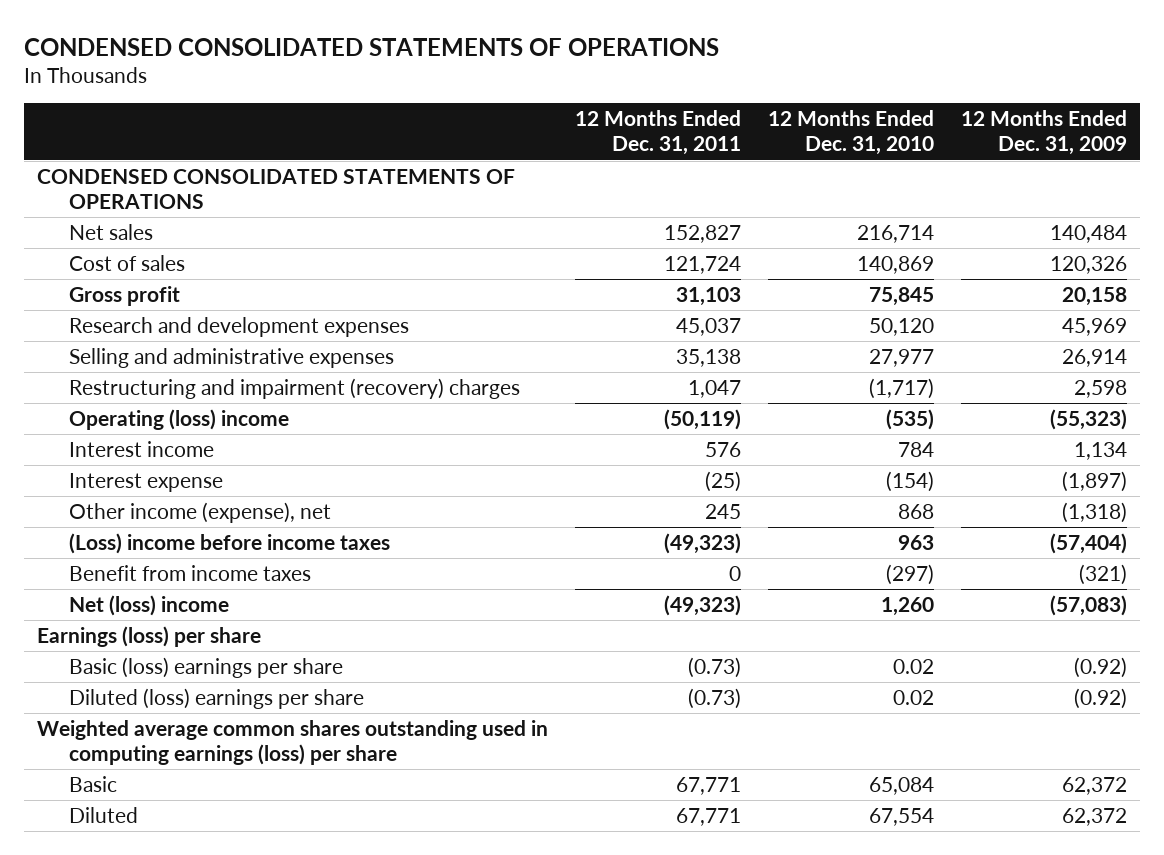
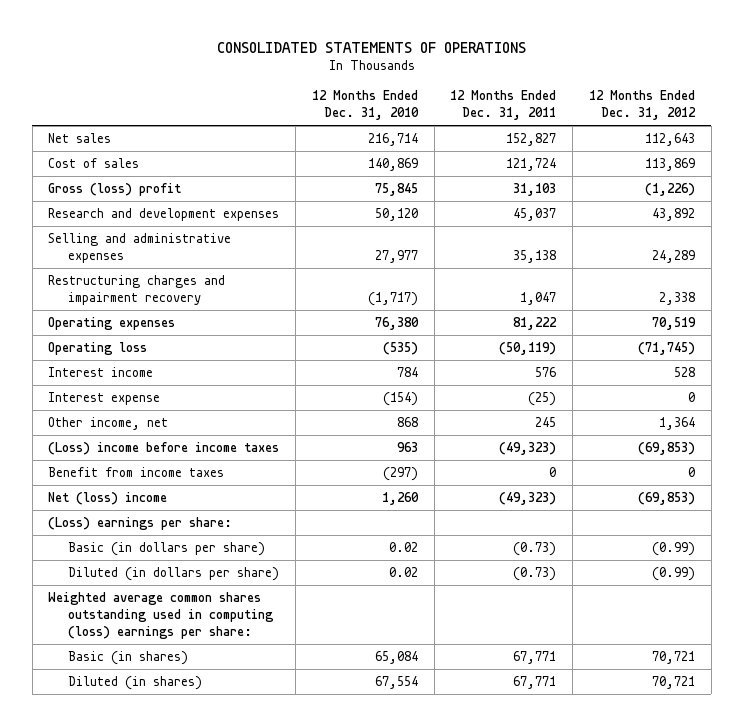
- CONDENSED CONSOLIDATED STATEMENTS OF OPERATIONS
+ CONSOLIDATED STATEMENTS OF OPERATIONS
- | 12 Months Ended Dec. 31, 2011 | 12 Months Ended Dec. 31, 2010 | 12 Months Ended Dec. 31, 2009
+ | 12 Months Ended Dec. 31, 2010 | 12 Months Ended Dec. 31, 2011 | 12 Months Ended Dec. 31, 2012
- CONDENSED CONSOLIDATED STATEMENTS OF OPERATIONS
- Gross profit | 31,103 | 75,845 | 20,158
+ Gross (loss) profit | 75,845 | 31,103 | (1,226)
- Restructuring and impairment (recovery) charges | 1,047 | (1,717) | 2,598
- Operating (loss) income | (50,119) | (535) | (55,323)
+ Restructuring charges and impairment recovery | (1,717) | 1,047 | 2,338
+ Operating expenses | 76,380 | 81,222 | 70,519
+ Operating loss | (535) | (50,119) | (71,745)
- Other income (expense), net | 245 | 868 | (1,318)
+ Other income, net | 868 | 245 | 1,364
- Earnings (loss) per share
- Basic (loss) earnings per share | (0.73) | 0.02 | (0.92)
- Diluted (loss) earnings per share | (0.73) | 0.02 | (0.92)
- Weighted average common shares outstanding used in computing earnings (loss) per share
- Basic | 67,771 | 65,084 | 62,372
- Diluted | 67,771 | 67,554 | 62,372
+ (Loss) earnings per share:
+ Basic (in dollars per share) | 0.02 | (0.73) | (0.99)
+ Diluted (in dollars per share) | 0.02 | (0.73) | (0.99)
+ Weighted average common shares outstanding used in computing (loss) earnings per share:
+ Basic (in shares) | 65,084 | 67,771 | 70,721
+ Diluted (in shares) | 67,554 | 67,771 | 70,721

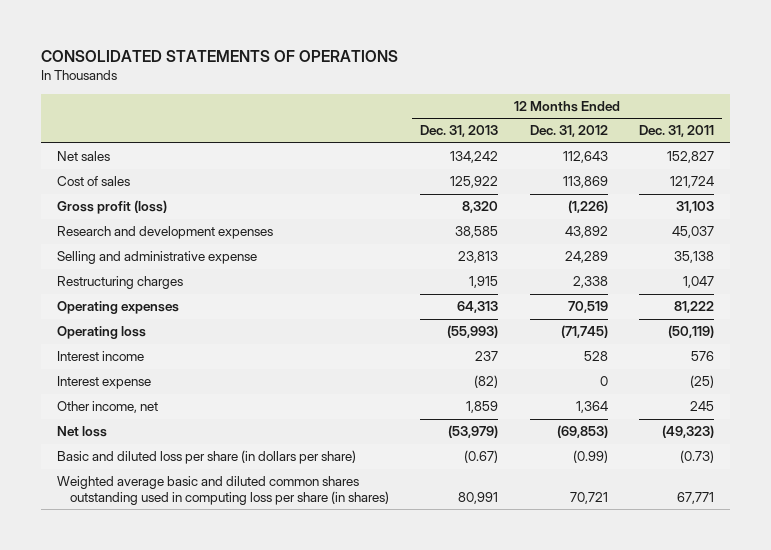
- | 12 Months Ended Dec. 31, 2010 | 12 Months Ended Dec. 31, 2011 | 12 Months Ended Dec. 31, 2012
+ | 12 Months Ended Dec. 31, 2013 | 12 Months Ended Dec. 31, 2012 | 12 Months Ended Dec. 31, 2011
- Gross (loss) profit | 75,845 | 31,103 | (1,226)
+ Gross profit (loss) | 8,320 | (1,226) | 31,103
- Selling and administrative expenses | 27,977 | 35,138 | 24,289
- Restructuring charges and impairment recovery | (1,717) | 1,047 | 2,338
+ Selling and administrative expense | 23,813 | 24,289 | 35,138
+ Restructuring charges | 1,915 | 2,338 | 1,047
- (Loss) income before income taxes | 963 | (49,323) | (69,853)
- Benefit from income taxes | (297) | 0 | 0
- Net (loss) income | 1,260 | (49,323) | (69,853)
- (Loss) earnings per share:
- Basic (in dollars per share) | 0.02 | (0.73) | (0.99)
- Diluted (in dollars per share) | 0.02 | (0.73) | (0.99)
- Weighted average common shares outstanding used in computing (loss) earnings per share:
- Basic (in shares) | 65,084 | 67,771 | 70,721
- Diluted (in shares) | 67,554 | 67,771 | 70,721
+ Net loss | (53,979) | (69,853) | (49,323)
+ Basic and diluted loss per share (in dollars per share) | (0.67) | (0.99) | (0.73)
+ Weighted average basic and diluted common shares outstanding used in computing loss per share (in shares) | 80,991 | 70,721 | 67,771

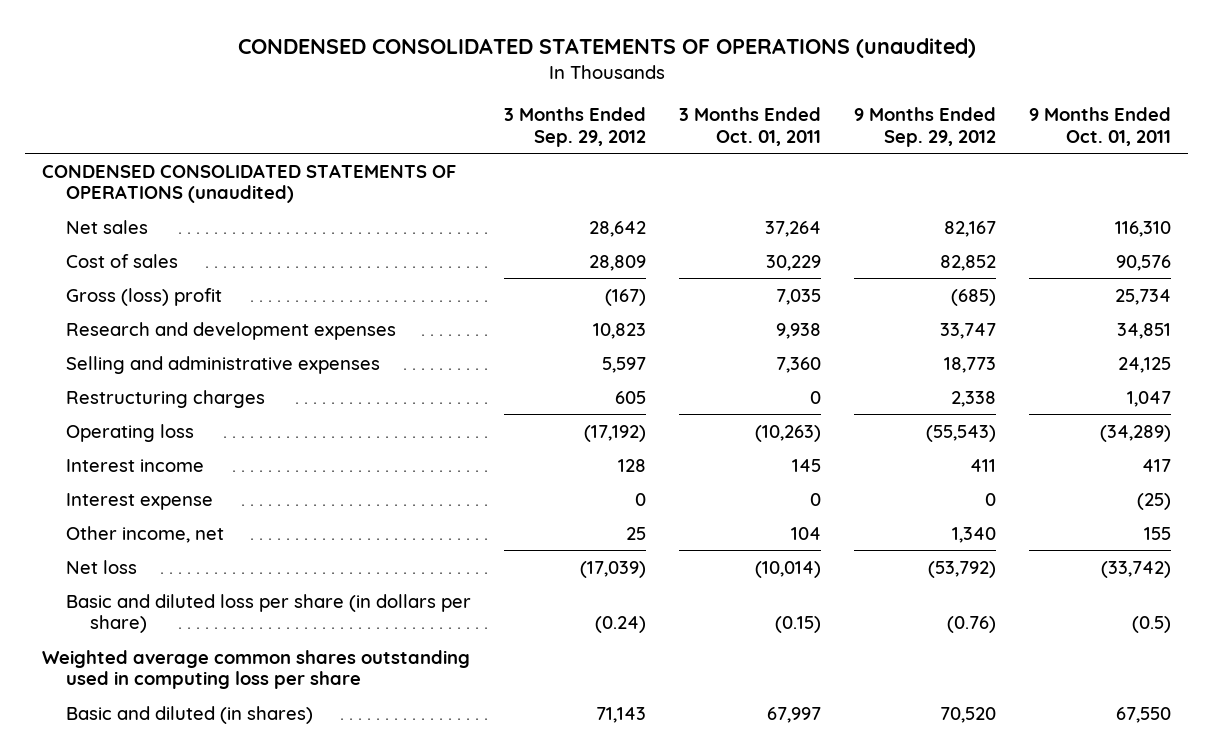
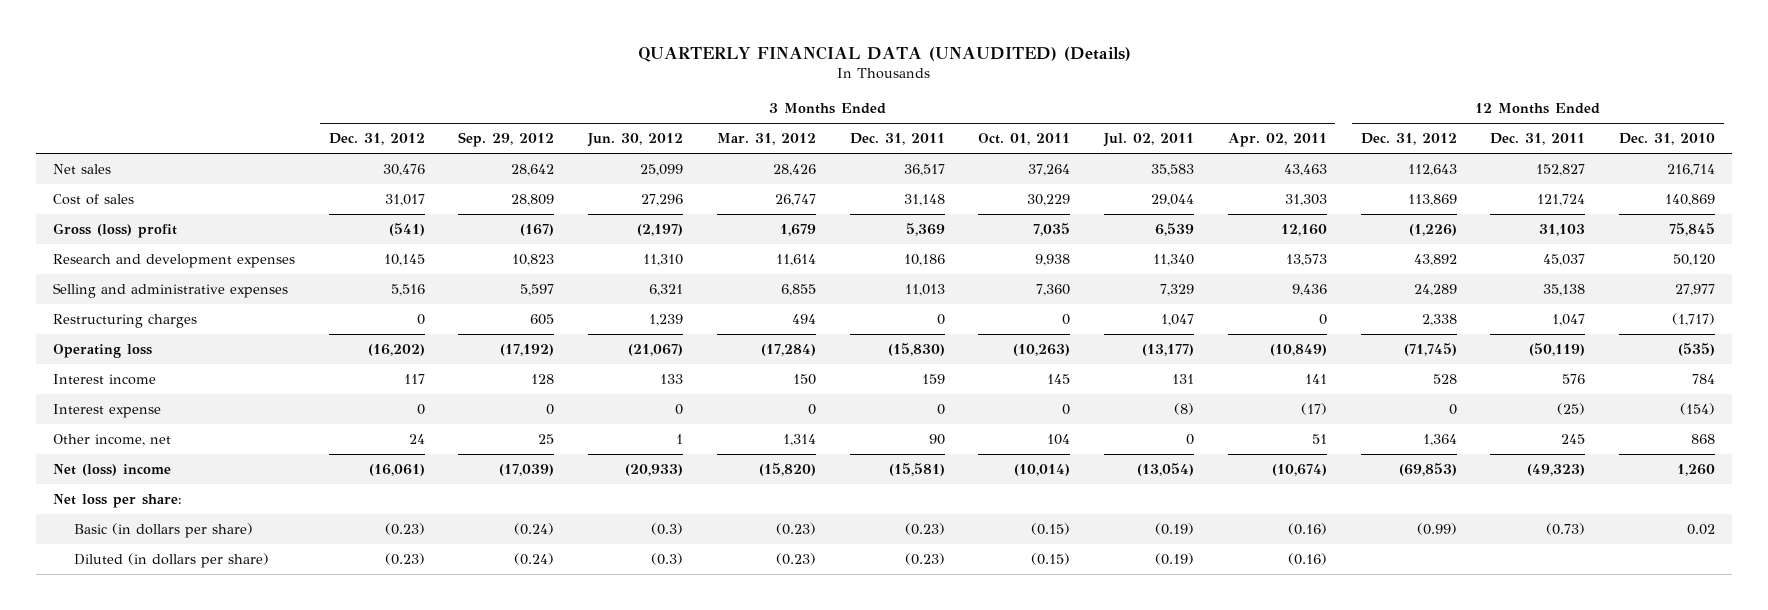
- CONDENSED CONSOLIDATED STATEMENTS OF OPERATIONS (unaudited)
+ QUARTERLY FINANCIAL DATA (UNAUDITED) (Details)
- | 3 Months Ended Sep. 29, 2012 | 3 Months Ended Oct. 01, 2011 | 9 Months Ended Sep. 29, 2012 | 9 Months Ended Oct. 01, 2011
+ | 3 Months Ended Dec. 31, 2012 | 3 Months Ended Sep. 29, 2012 | 3 Months Ended Jun. 30, 2012 | 3 Months Ended Mar. 31, 2012 | 3 Months Ended Dec. 31, 2011 | 3 Months Ended Oct. 01, 2011 | 3 Months Ended Jul. 02, 2011 | 3 Months Ended Apr. 02, 2011 | 12 Months Ended Dec. 31, 2012 | 12 Months Ended Dec. 31, 2011 | 12 Months Ended Dec. 31, 2010
- CONDENSED CONSOLIDATED STATEMENTS OF OPERATIONS (unaudited)
- Net loss | (17,039) | (10,014) | (53,792) | (33,742)
- Basic and diluted loss per share (in dollars per share) | (0.24) | (0.15) | (0.76) | (0.5)
- Weighted average common shares outstanding used in computing loss per share
- Basic and diluted (in shares) | 71,143 | 67,997 | 70,520 | 67,550
+ Net (loss) income | (16,061) | (17,039) | (20,933) | (15,820) | (15,581) | (10,014) | (13,054) | (10,674) | (69,853) | (49,323) | 1,260
+ Net loss per share:
+ Basic (in dollars per share) | (0.23) | (0.24) | (0.3) | (0.23) | (0.23) | (0.15) | (0.19) | (0.16) | (0.99) | (0.73) | 0.02
+ Diluted (in dollars per share) | (0.23) | (0.24) | (0.3) | (0.23) | (0.23) | (0.15) | (0.19) | (0.16) | | |

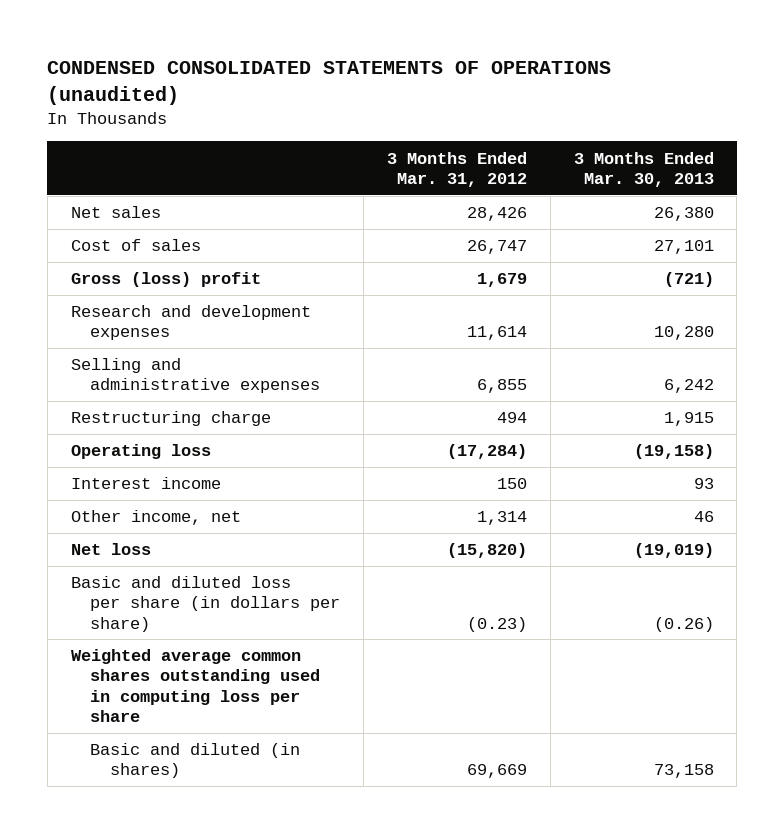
- QUARTERLY FINANCIAL DATA (UNAUDITED) (Details)
+ CONDENSED CONSOLIDATED STATEMENTS OF OPERATIONS (unaudited)
- | 3 Months Ended Dec. 31, 2012 | 3 Months Ended Sep. 29, 2012 | 3 Months Ended Jun. 30, 2012 | 3 Months Ended Mar. 31, 2012 | 3 Months Ended Dec. 31, 2011 | 3 Months Ended Oct. 01, 2011 | 3 Months Ended Jul. 02, 2011 | 3 Months Ended Apr. 02, 2011 | 12 Months Ended Dec. 31, 2012 | 12 Months Ended Dec. 31, 2011 | 12 Months Ended Dec. 31, 2010
+ | 3 Months Ended Mar. 31, 2012 | 3 Months Ended Mar. 30, 2013
- Restructuring charges | 0 | 605 | 1,239 | 494 | 0 | 0 | 1,047 | 0 | 2,338 | 1,047 | (1,717)
+ Restructuring charge | 494 | 1,915
- Interest expense | 0 | 0 | 0 | 0 | 0 | 0 | (8) | (17) | 0 | (25) | (154)
- Net (loss) income | (16,061) | (17,039) | (20,933) | (15,820) | (15,581) | (10,014) | (13,054) | (10,674) | (69,853) | (49,323) | 1,260
- Net loss per share:
- Basic (in dollars per share) | (0.23) | (0.24) | (0.3) | (0.23) | (0.23) | (0.15) | (0.19) | (0.16) | (0.99) | (0.73) | 0.02
- Diluted (in dollars per share) | (0.23) | (0.24) | (0.3) | (0.23) | (0.23) | (0.15) | (0.19) | (0.16) | | |
+ Net loss | (15,820) | (19,019)
+ Basic and diluted loss per share (in dollars per share) | (0.23) | (0.26)
+ Weighted average common shares outstanding used in computing loss per share
+ Basic and diluted (in shares) | 69,669 | 73,158

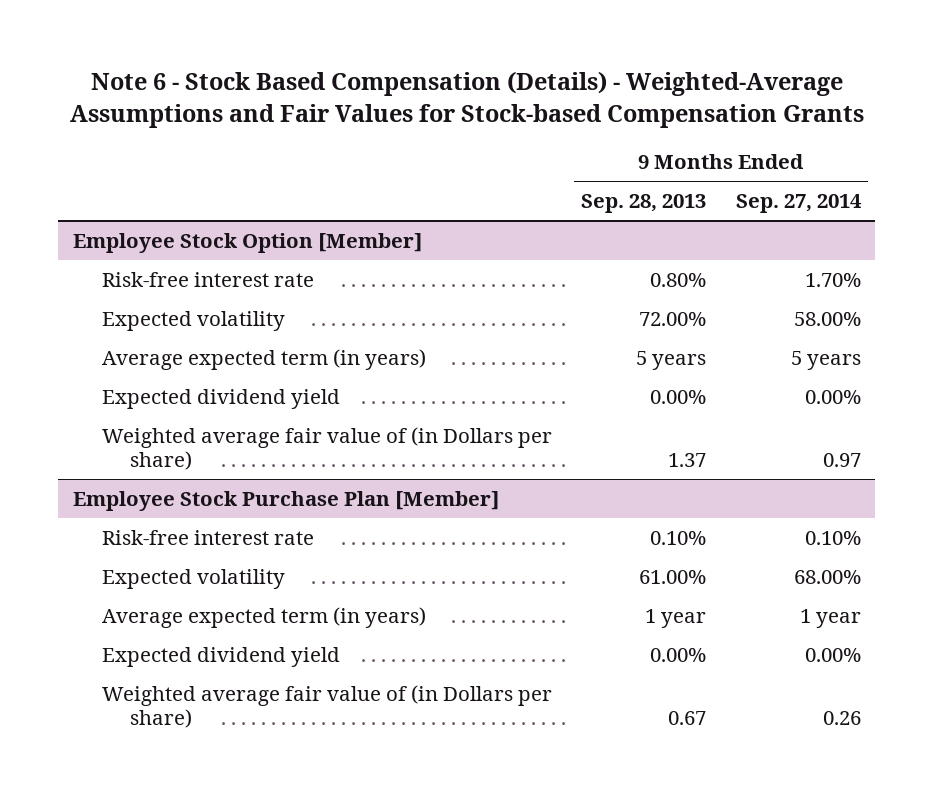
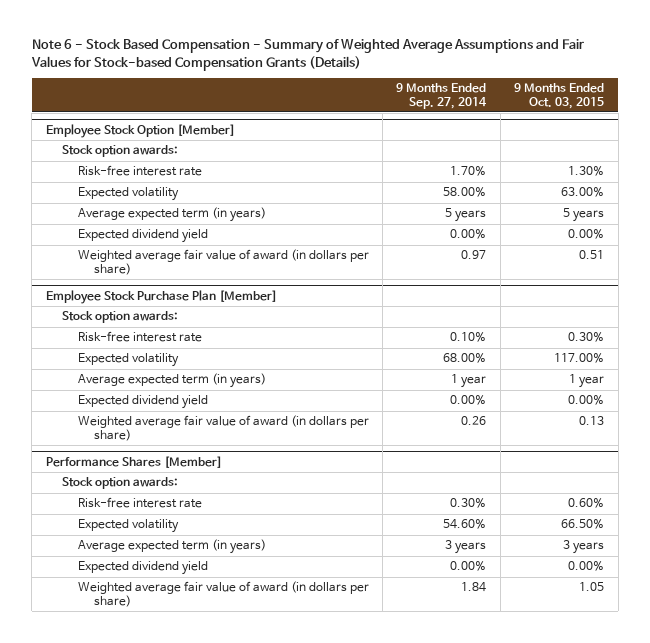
- Note 6 - Stock Based Compensation (Details) - Weighted-Average Assumptions and Fair Values for Stock-based Compensation Grants
+ Note 6 - Stock Based Compensation - Summary of Weighted Average Assumptions and Fair Values for Stock-based Compensation Grants (Details)
- | 9 Months Ended Sep. 28, 2013 | 9 Months Ended Sep. 27, 2014
+ | 9 Months Ended Sep. 27, 2014 | 9 Months Ended Oct. 03, 2015
@ Employee Stock Option [Member]
+ Stock option awards:
- Weighted average fair value of (in Dollars per share) | 1.37 | 0.97
+ Weighted average fair value of award (in dollars per share) | 0.97 | 0.51
@ Employee Stock Purchase Plan [Member]
+ Stock option awards:
- Weighted average fair value of (in Dollars per share) | 0.67 | 0.26
+ Weighted average fair value of award (in dollars per share) | 0.26 | 0.13
+ Performance Shares [Member]
+ Stock option awards:
+ Risk-free interest rate | 0.30% | 0.60%
+ Expected volatility | 54.60% | 66.50%
+ Average expected term (in years) | 3 years | 3 years
+ Expected dividend yield | 0.00% | 0.00%
+ Weighted average fair value of award (in dollars per share) | 1.84 | 1.05

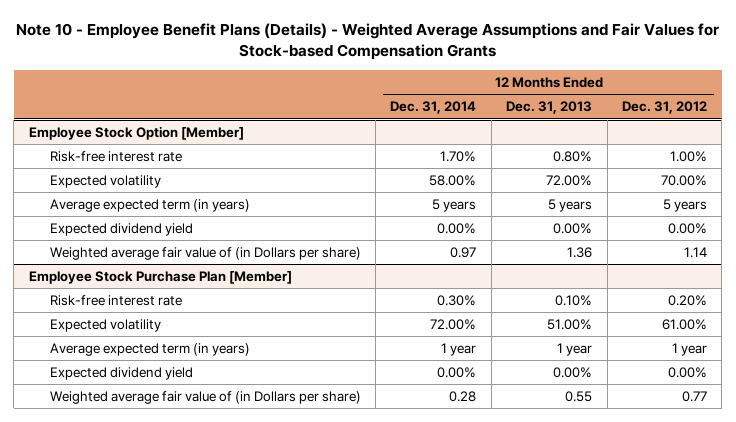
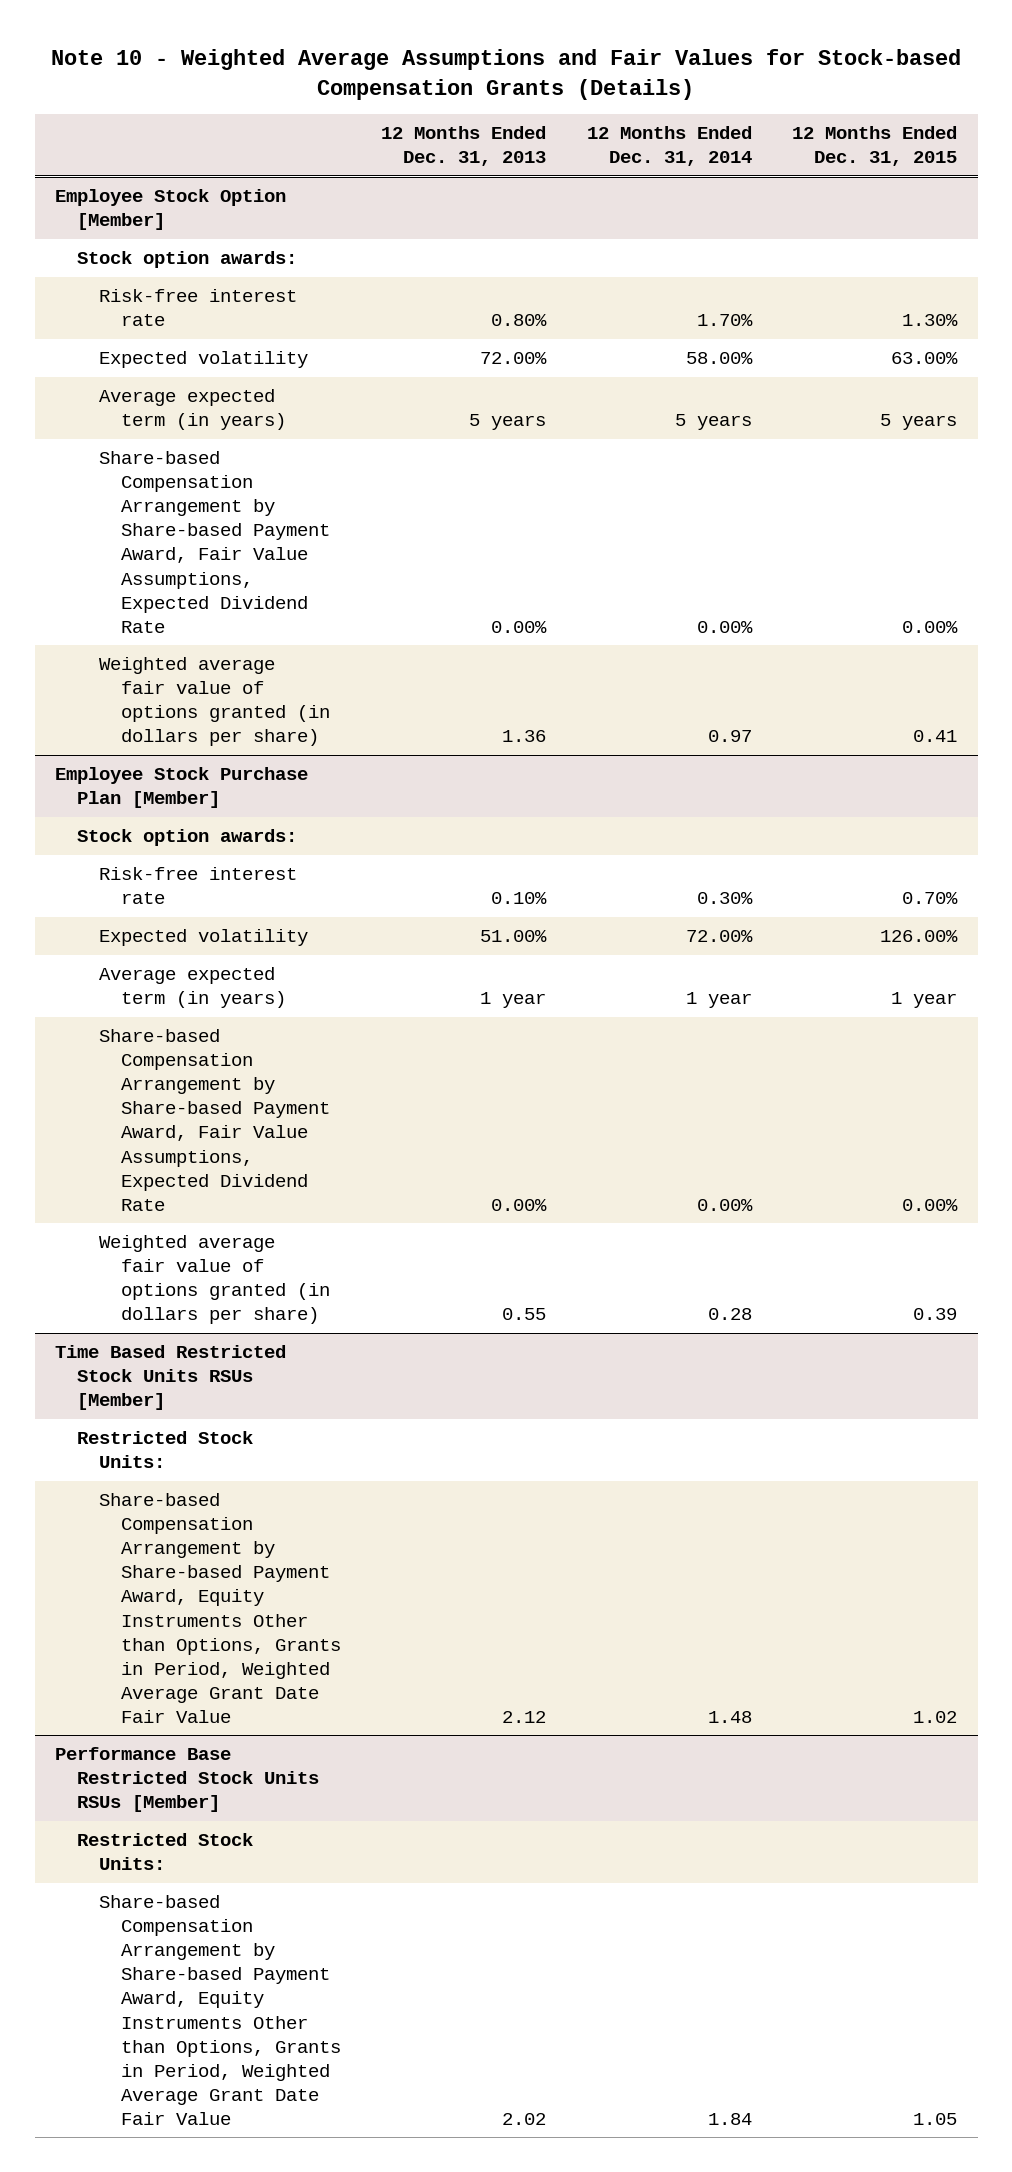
- Note 10 - Employee Benefit Plans (Details) - Weighted Average Assumptions and Fair Values for Stock-based Compensation Grants
+ Note 10 - Weighted Average Assumptions and Fair Values for Stock-based Compensation Grants (Details)
- | 12 Months Ended Dec. 31, 2014 | 12 Months Ended Dec. 31, 2013 | 12 Months Ended Dec. 31, 2012
+ | 12 Months Ended Dec. 31, 2013 | 12 Months Ended Dec. 31, 2014 | 12 Months Ended Dec. 31, 2015
@ Employee Stock Option [Member]
+ Stock option awards:
- Expected dividend yield | 0.00% | 0.00% | 0.00%
- Weighted average fair value of (in Dollars per share) | 0.97 | 1.36 | 1.14
+ Share-based Compensation Arrangement by Share-based Payment Award, Fair Value Assumptions, Expected Dividend Rate | 0.00% | 0.00% | 0.00%
+ Weighted average fair value of options granted (in dollars per share) | 1.36 | 0.97 | 0.41
@ Employee Stock Purchase Plan [Member]
+ Stock option awards:
- Expected dividend yield | 0.00% | 0.00% | 0.00%
- Weighted average fair value of (in Dollars per share) | 0.28 | 0.55 | 0.77
+ Share-based Compensation Arrangement by Share-based Payment Award, Fair Value Assumptions, Expected Dividend Rate | 0.00% | 0.00% | 0.00%
+ Weighted average fair value of options granted (in dollars per share) | 0.55 | 0.28 | 0.39
+ Time Based Restricted Stock Units RSUs [Member]
+ Restricted Stock Units:
+ Share-based Compensation Arrangement by Share-based Payment Award, Equity Instruments Other than Options, Grants in Period, Weighted Average Grant Date Fair Value | 2.12 | 1.48 | 1.02
+ Performance Base Restricted Stock Units RSUs [Member]
+ Restricted Stock Units:
+ Share-based Compensation Arrangement by Share-based Payment Award, Equity Instruments Other than Options, Grants in Period, Weighted Average Grant Date Fair Value | 2.02 | 1.84 | 1.05

